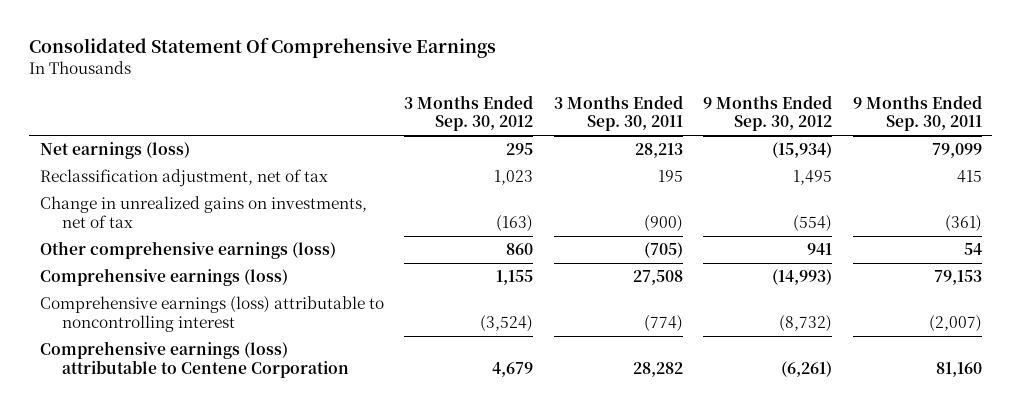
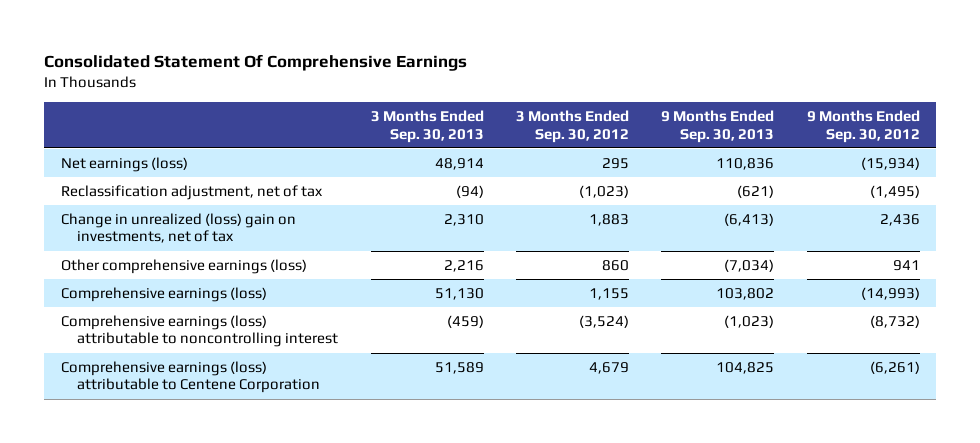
- | 3 Months Ended Sep. 30, 2012 | 3 Months Ended Sep. 30, 2011 | 9 Months Ended Sep. 30, 2012 | 9 Months Ended Sep. 30, 2011
+ | 3 Months Ended Sep. 30, 2013 | 3 Months Ended Sep. 30, 2012 | 9 Months Ended Sep. 30, 2013 | 9 Months Ended Sep. 30, 2012
- Reclassification adjustment, net of tax | 1,023 | 195 | 1,495 | 415
- Change in unrealized gains on investments, net of tax | (163) | (900) | (554) | (361)
+ Reclassification adjustment, net of tax | (94) | (1,023) | (621) | (1,495)
+ Change in unrealized (loss) gain on investments, net of tax | 2,310 | 1,883 | (6,413) | 2,436

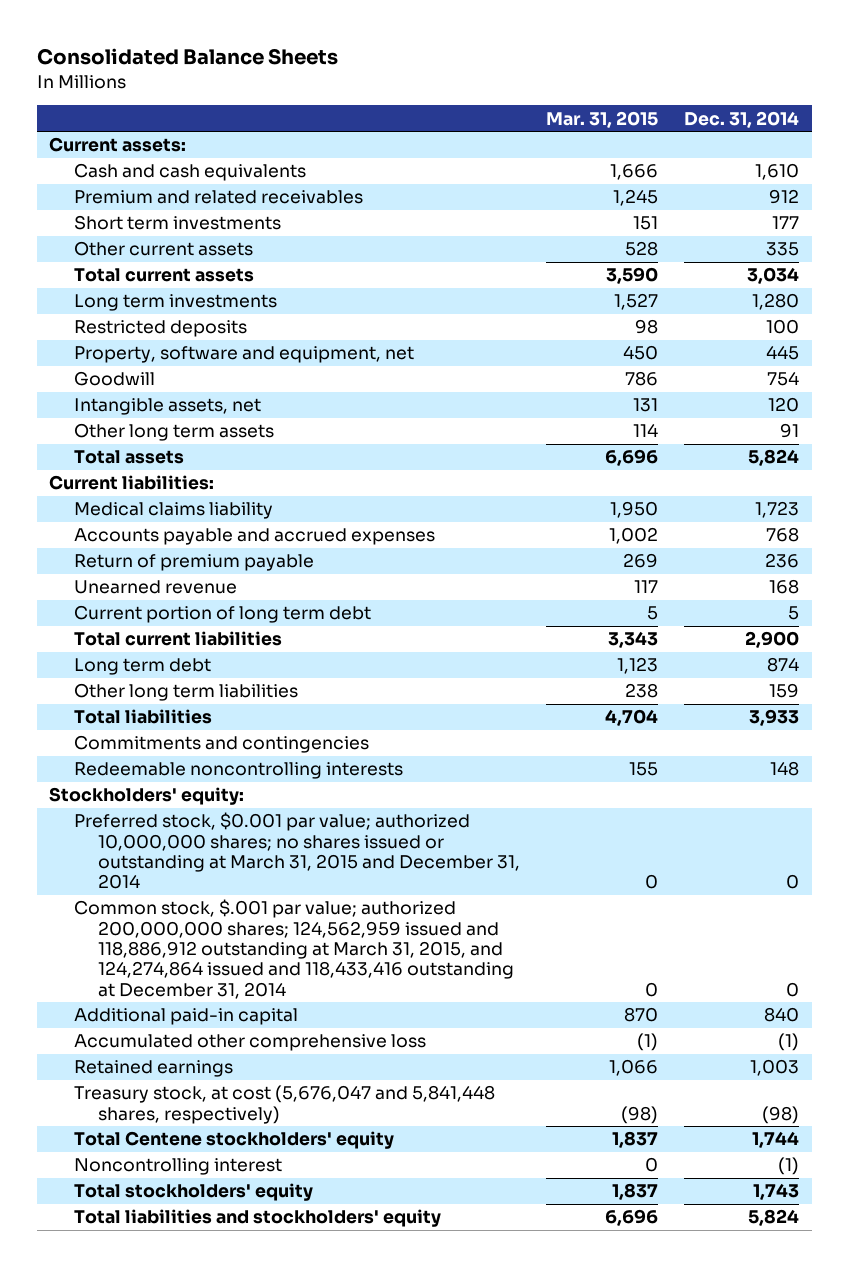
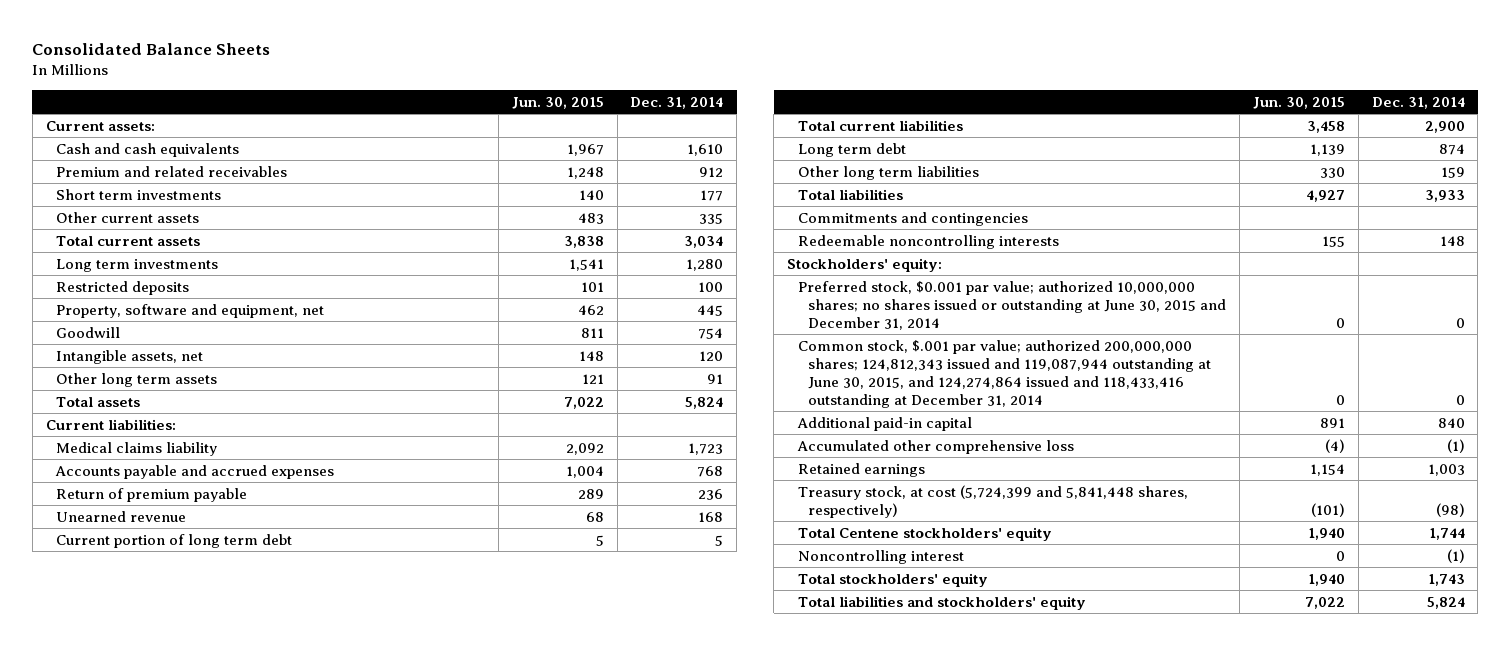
- | Mar. 31, 2015 | Dec. 31, 2014
+ | Jun. 30, 2015 | Dec. 31, 2014
- Preferred stock, $0.001 par value; authorized 10,000,000 shares; no shares issued or outstanding at March 31, 2015 and December 31, 2014 | 0 | 0
- Common stock, $.001 par value; authorized 200,000,000 shares; 124,562,959 issued and 118,886,912 outstanding at March 31, 2015, and 124,274,864 issued and 118,433,416 outstanding at December 31, 2014 | 0 | 0
+ Preferred stock, $0.001 par value; authorized 10,000,000 shares; no shares issued or outstanding at June 30, 2015 and December 31, 2014 | 0 | 0
+ Common stock, $.001 par value; authorized 200,000,000 shares; 124,812,343 issued and 119,087,944 outstanding at June 30, 2015, and 124,274,864 issued and 118,433,416 outstanding at December 31, 2014 | 0 | 0
- Treasury stock, at cost (5,676,047 and 5,841,448 shares, respectively) | (98) | (98)
+ Treasury stock, at cost (5,724,399 and 5,841,448 shares, respectively) | (101) | (98)

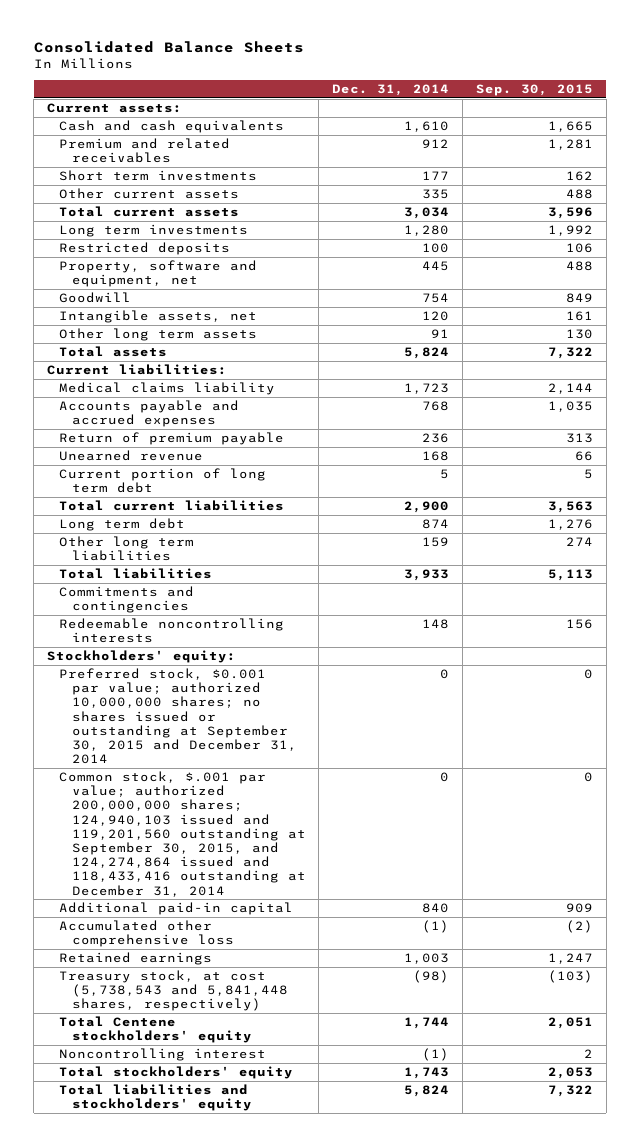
- | Jun. 30, 2015 | Dec. 31, 2014
+ | Dec. 31, 2014 | Sep. 30, 2015
- Preferred stock, $0.001 par value; authorized 10,000,000 shares; no shares issued or outstanding at June 30, 2015 and December 31, 2014 | 0 | 0
- Common stock, $.001 par value; authorized 200,000,000 shares; 124,812,343 issued and 119,087,944 outstanding at June 30, 2015, and 124,274,864 issued and 118,433,416 outstanding at December 31, 2014 | 0 | 0
+ Preferred stock, $0.001 par value; authorized 10,000,000 shares; no shares issued or outstanding at September 30, 2015 and December 31, 2014 | 0 | 0
+ Common stock, $.001 par value; authorized 200,000,000 shares; 124,940,103 issued and 119,201,560 outstanding at September 30, 2015, and 124,274,864 issued and 118,433,416 outstanding at December 31, 2014 | 0 | 0
- Treasury stock, at cost (5,724,399 and 5,841,448 shares, respectively) | (101) | (98)
+ Treasury stock, at cost (5,738,543 and 5,841,448 shares, respectively) | (98) | (103)

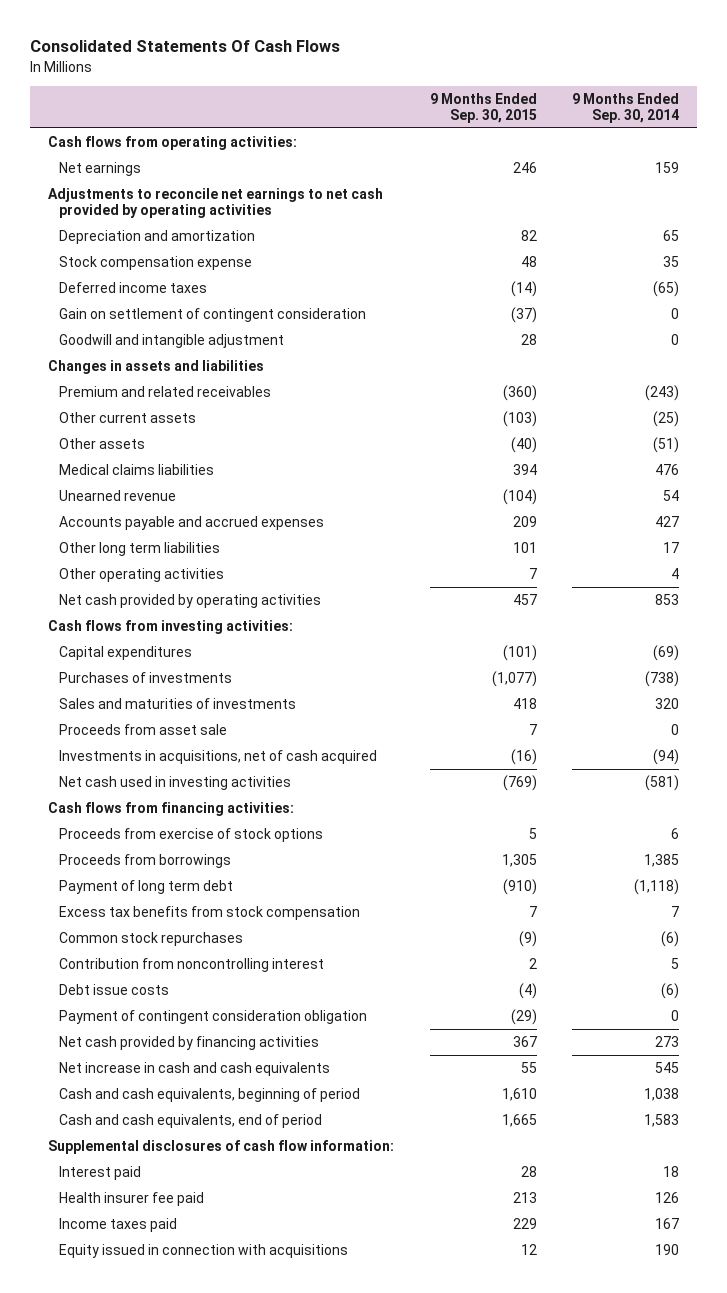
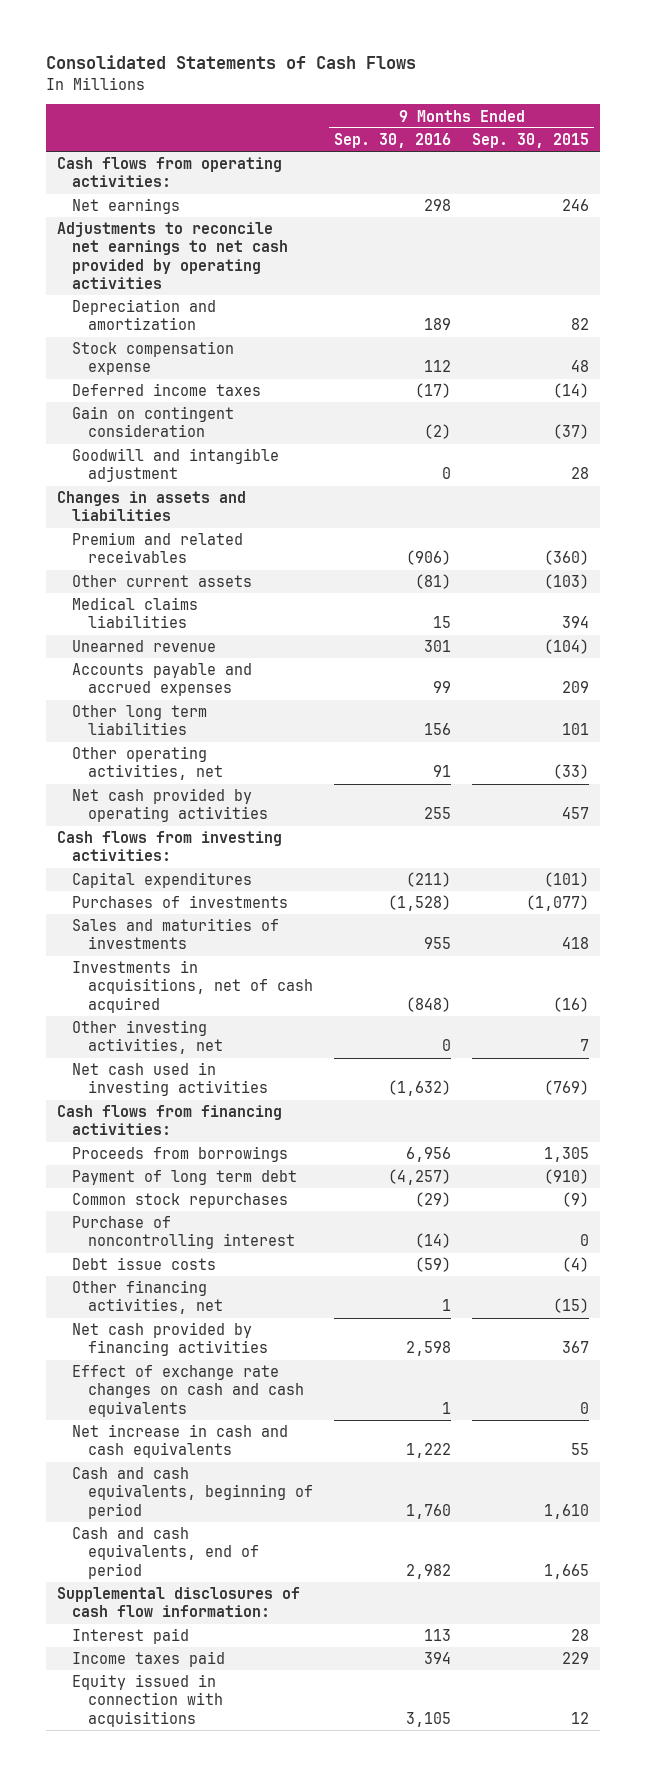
- Consolidated Statements Of Cash Flows
+ Consolidated Statements of Cash Flows
- | 9 Months Ended Sep. 30, 2015 | 9 Months Ended Sep. 30, 2014
+ | 9 Months Ended Sep. 30, 2016 | 9 Months Ended Sep. 30, 2015
- Gain on settlement of contingent consideration | (37) | 0
+ Gain on contingent consideration | (2) | (37)
- Other assets | (40) | (51)
- Other operating activities | 7 | 4
+ Other operating activities, net | 91 | (33)
- Proceeds from asset sale | 7 | 0
+ Other investing activities, net | 0 | 7
- Proceeds from exercise of stock options | 5 | 6
- Excess tax benefits from stock compensation | 7 | 7
- Contribution from noncontrolling interest | 2 | 5
+ Purchase of noncontrolling interest | (14) | 0
- Payment of contingent consideration obligation | (29) | 0
+ Other financing activities, net | 1 | (15)
+ Effect of exchange rate changes on cash and cash equivalents | 1 | 0
- Health insurer fee paid | 213 | 126

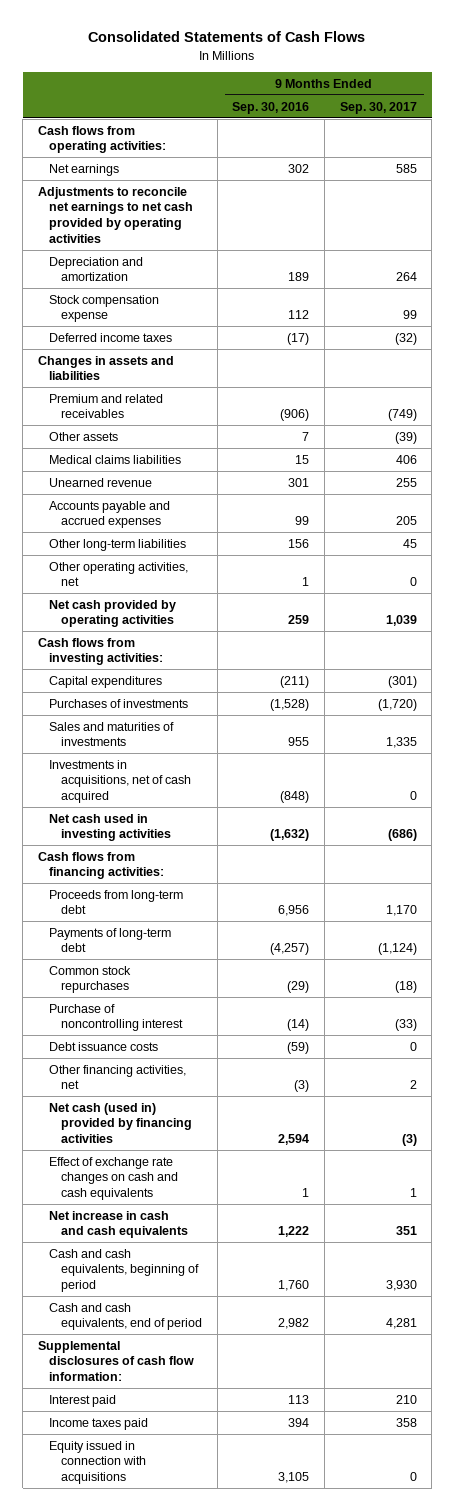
- | 9 Months Ended Sep. 30, 2016 | 9 Months Ended Sep. 30, 2015
+ | 9 Months Ended Sep. 30, 2016 | 9 Months Ended Sep. 30, 2017
- Net earnings | 298 | 246
+ Net earnings | 302 | 585
- Gain on contingent consideration | (2) | (37)
- Goodwill and intangible adjustment | 0 | 28
- Other current assets | (81) | (103)
+ Other assets | 7 | (39)
- Other long term liabilities | 156 | 101
- Other operating activities, net | 91 | (33)
- Net cash provided by operating activities | 255 | 457
+ Other long-term liabilities | 156 | 45
+ Other operating activities, net | 1 | 0
+ Net cash provided by operating activities | 259 | 1,039
- Other investing activities, net | 0 | 7
- Proceeds from borrowings | 6,956 | 1,305
- Payment of long term debt | (4,257) | (910)
+ Proceeds from long-term debt | 6,956 | 1,170
+ Payments of long-term debt | (4,257) | (1,124)
- Debt issue costs | (59) | (4)
- Other financing activities, net | 1 | (15)
- Net cash provided by financing activities | 2,598 | 367
+ Debt issuance costs | (59) | 0
+ Other financing activities, net | (3) | 2
+ Net cash (used in) provided by financing activities | 2,594 | (3)

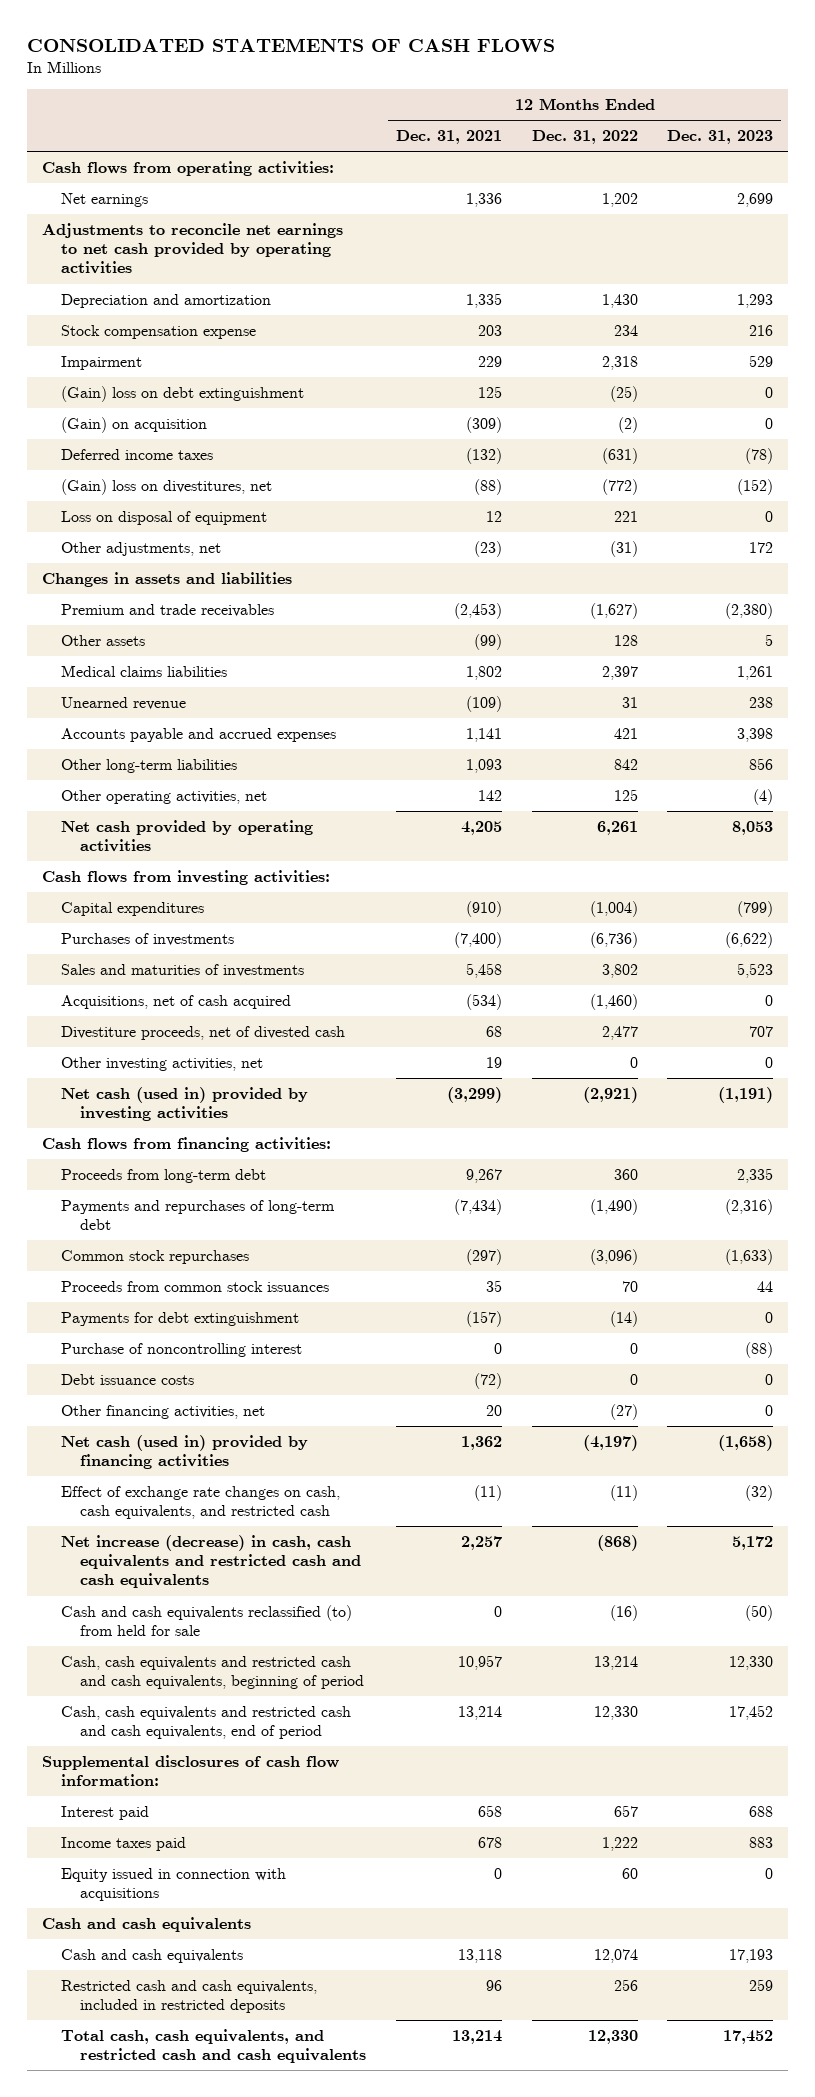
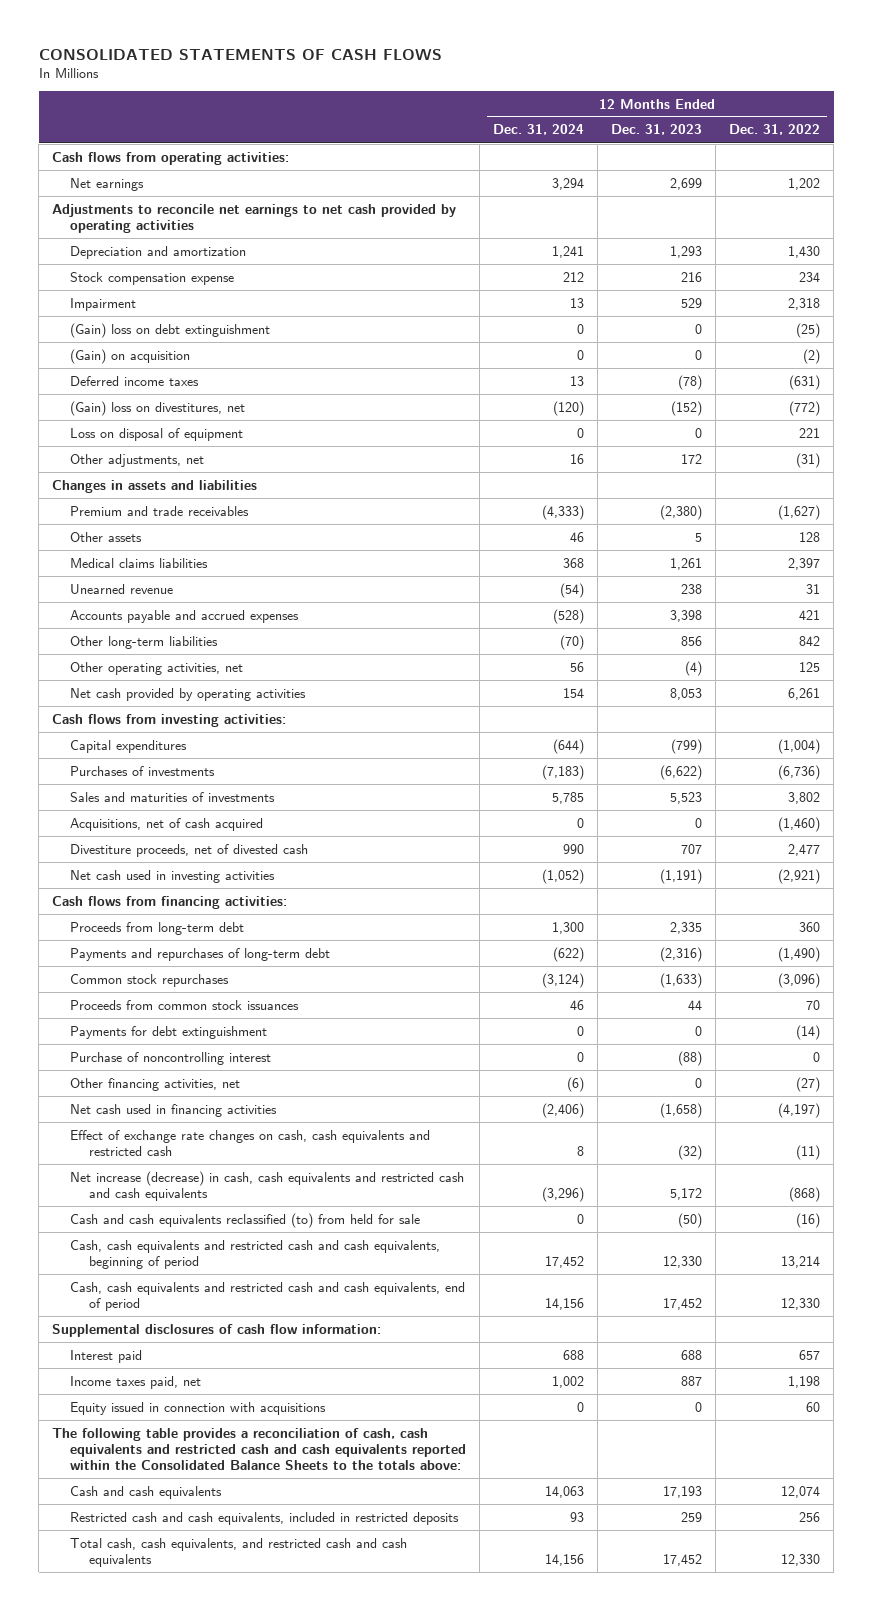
- | 12 Months Ended Dec. 31, 2021 | 12 Months Ended Dec. 31, 2022 | 12 Months Ended Dec. 31, 2023
+ | 12 Months Ended Dec. 31, 2024 | 12 Months Ended Dec. 31, 2023 | 12 Months Ended Dec. 31, 2022
- Other investing activities, net | 19 | 0 | 0
- Net cash (used in) provided by investing activities | (3,299) | (2,921) | (1,191)
+ Net cash used in investing activities | (1,052) | (1,191) | (2,921)
- Debt issuance costs | (72) | 0 | 0
- Net cash (used in) provided by financing activities | 1,362 | (4,197) | (1,658)
- Effect of exchange rate changes on cash, cash equivalents, and restricted cash | (11) | (11) | (32)
+ Net cash used in financing activities | (2,406) | (1,658) | (4,197)
+ Effect of exchange rate changes on cash, cash equivalents and restricted cash | 8 | (32) | (11)
- Income taxes paid | 678 | 1,222 | 883
+ Income taxes paid, net | 1,002 | 887 | 1,198
- Cash and cash equivalents
+ The following table provides a reconciliation of cash, cash equivalents and restricted cash and cash equivalents reported within the Consolidated Balance Sheets to the totals above:

